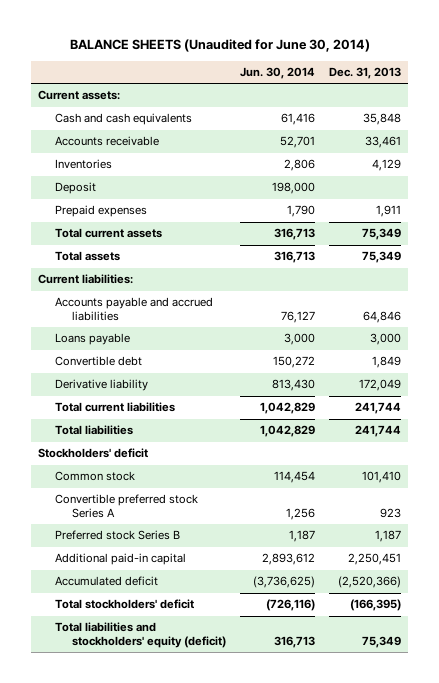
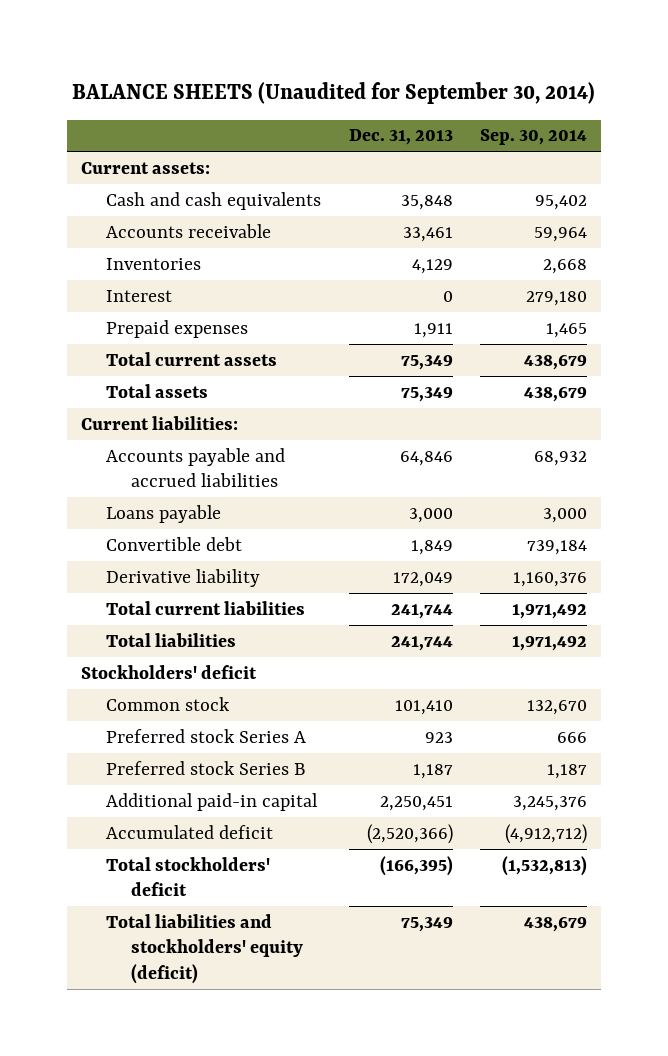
- BALANCE SHEETS (Unaudited for June 30, 2014)
+ BALANCE SHEETS (Unaudited for September 30, 2014)
- | Jun. 30, 2014 | Dec. 31, 2013
+ | Dec. 31, 2013 | Sep. 30, 2014
- Deposit | 198,000 |
+ Interest | 0 | 279,180
- Convertible preferred stock Series A | 1,256 | 923
+ Preferred stock Series A | 923 | 666

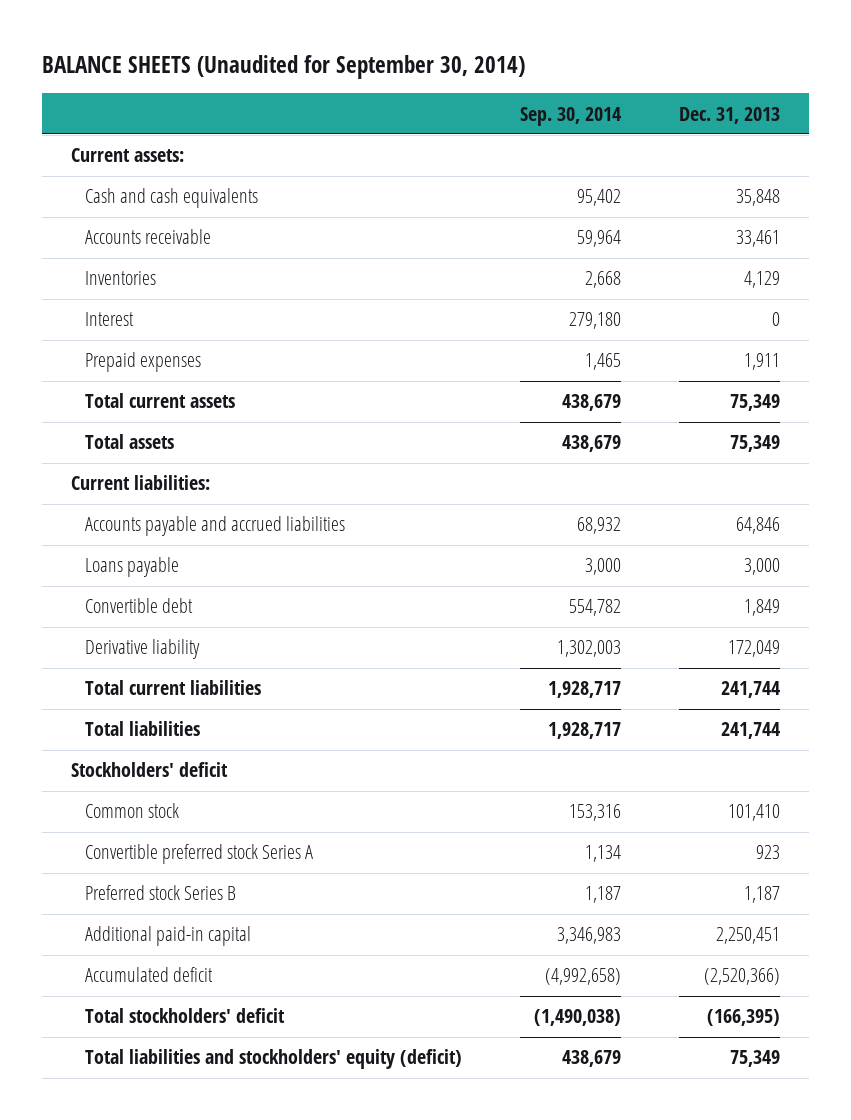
- | Dec. 31, 2013 | Sep. 30, 2014
+ | Sep. 30, 2014 | Dec. 31, 2013
- Convertible debt | 1,849 | 739,184
- Derivative liability | 172,049 | 1,160,376
- Total current liabilities | 241,744 | 1,971,492
- Total liabilities | 241,744 | 1,971,492
+ Convertible debt | 554,782 | 1,849
+ Derivative liability | 1,302,003 | 172,049
+ Total current liabilities | 1,928,717 | 241,744
+ Total liabilities | 1,928,717 | 241,744
- Common stock | 101,410 | 132,670
- Preferred stock Series A | 923 | 666
+ Common stock | 153,316 | 101,410
+ Convertible preferred stock Series A | 1,134 | 923
- Additional paid-in capital | 2,250,451 | 3,245,376
- Accumulated deficit | (2,520,366) | (4,912,712)
- Total stockholders' deficit | (166,395) | (1,532,813)
+ Additional paid-in capital | 3,346,983 | 2,250,451
+ Accumulated deficit | (4,992,658) | (2,520,366)
+ Total stockholders' deficit | (1,490,038) | (166,395)

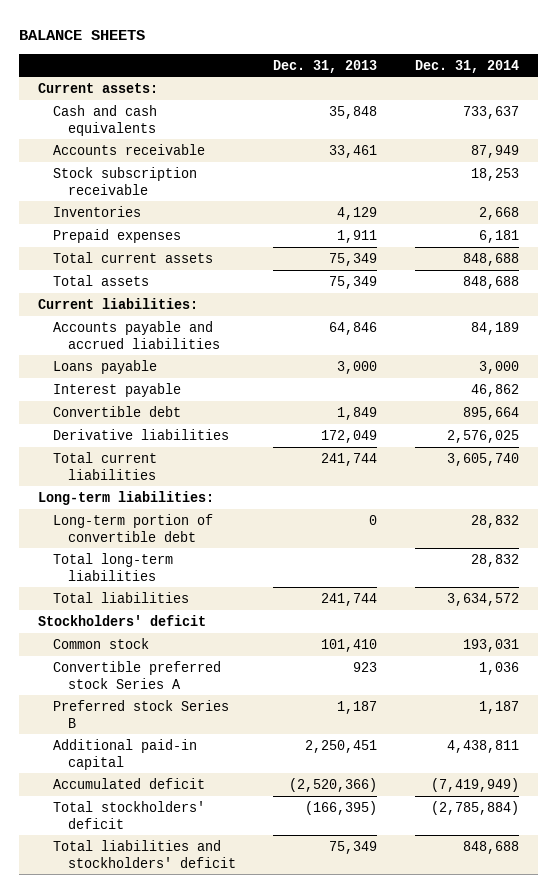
- BALANCE SHEETS (Unaudited for September 30, 2014)
+ BALANCE SHEETS
- | Sep. 30, 2014 | Dec. 31, 2013
+ | Dec. 31, 2013 | Dec. 31, 2014
+ Stock subscription receivable | | 18,253
- Interest | 279,180 | 0
+ Interest payable | | 46,862
- Derivative liability | 1,302,003 | 172,049
+ Derivative liabilities | 172,049 | 2,576,025
+ Long-term liabilities:
+ Long-term portion of convertible debt | 0 | 28,832
+ Total long-term liabilities | | 28,832
- Total liabilities and stockholders' equity (deficit) | 438,679 | 75,349
+ Total liabilities and stockholders' deficit | 75,349 | 848,688

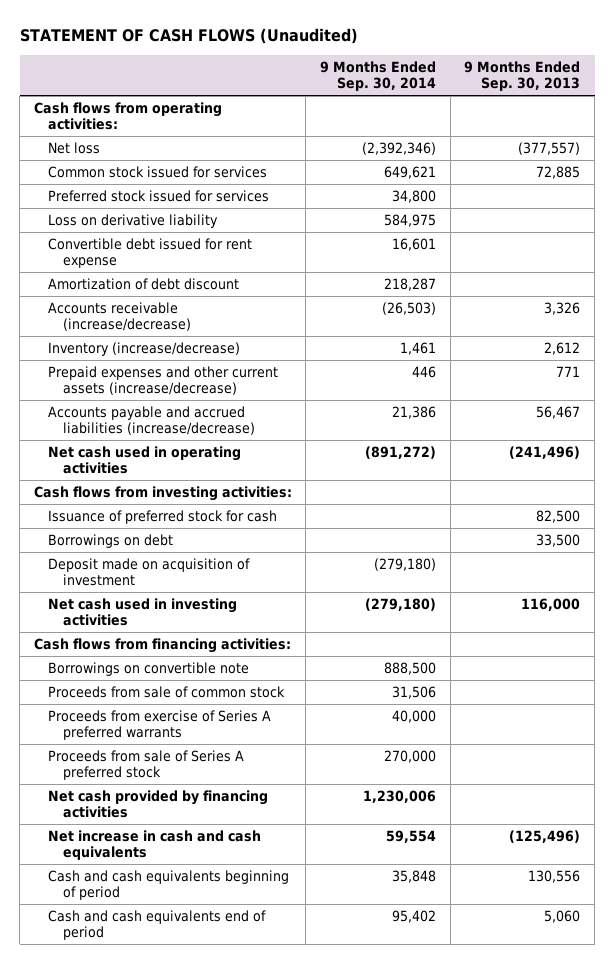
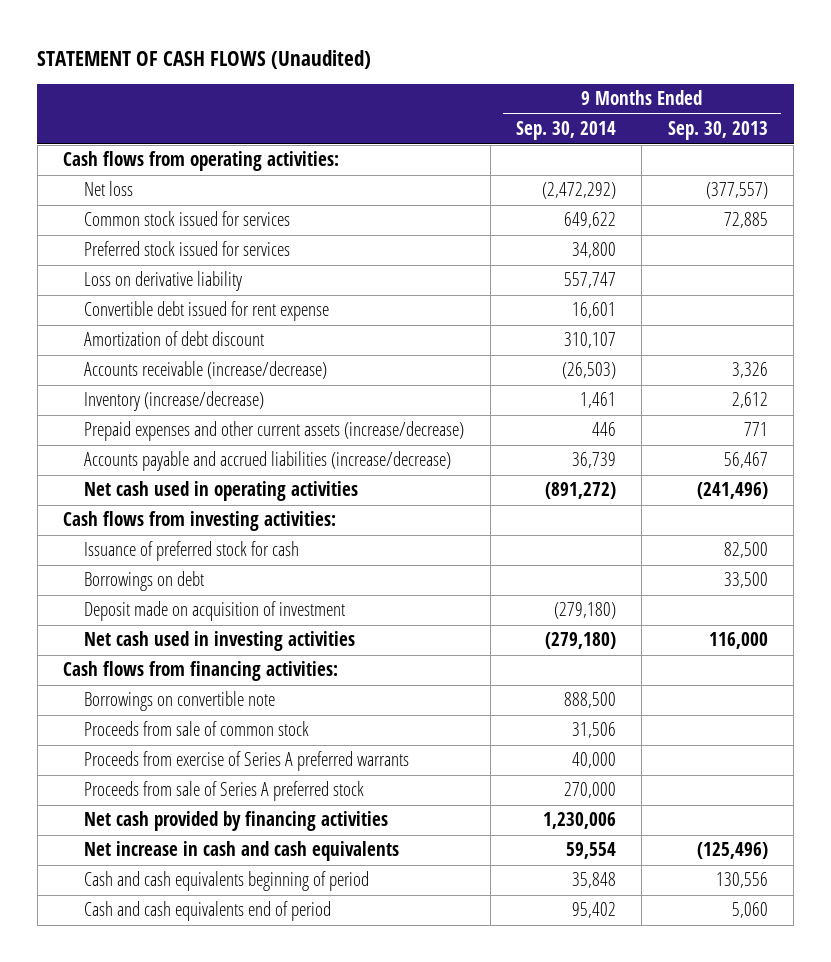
- Net loss | (2,392,346) | (377,557)
- Common stock issued for services | 649,621 | 72,885
+ Net loss | (2,472,292) | (377,557)
+ Common stock issued for services | 649,622 | 72,885
- Loss on derivative liability | 584,975 |
+ Loss on derivative liability | 557,747 |
- Amortization of debt discount | 218,287 |
+ Amortization of debt discount | 310,107 |
- Accounts payable and accrued liabilities (increase/decrease) | 21,386 | 56,467
+ Accounts payable and accrued liabilities (increase/decrease) | 36,739 | 56,467

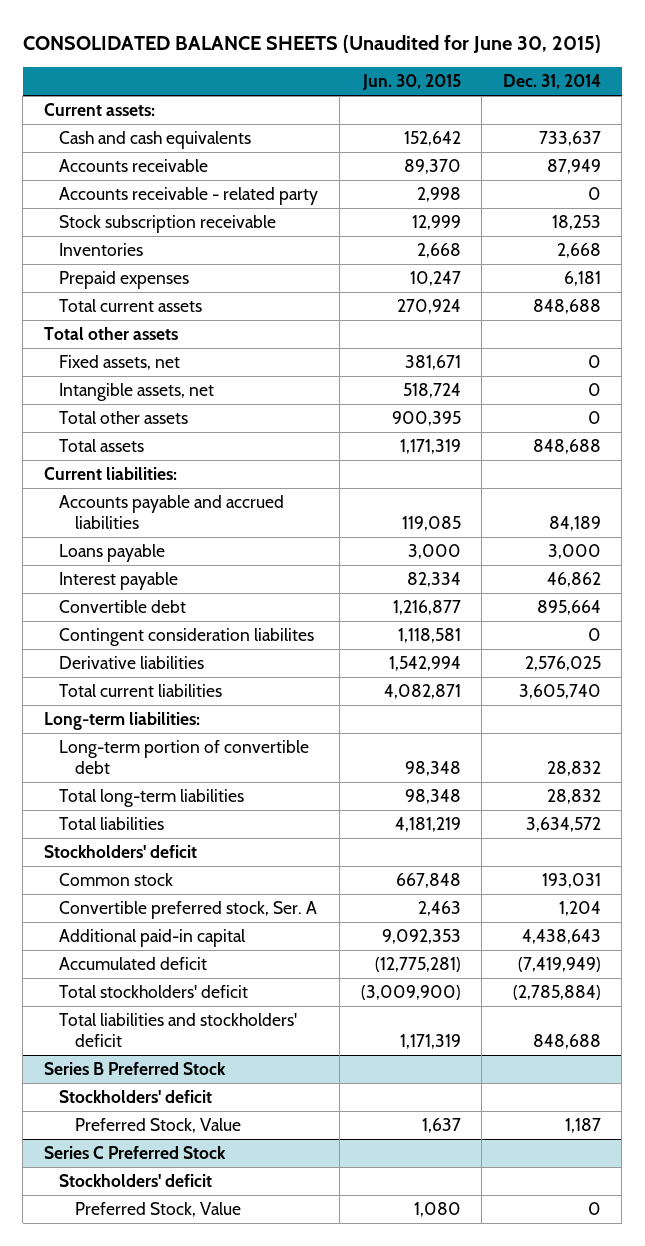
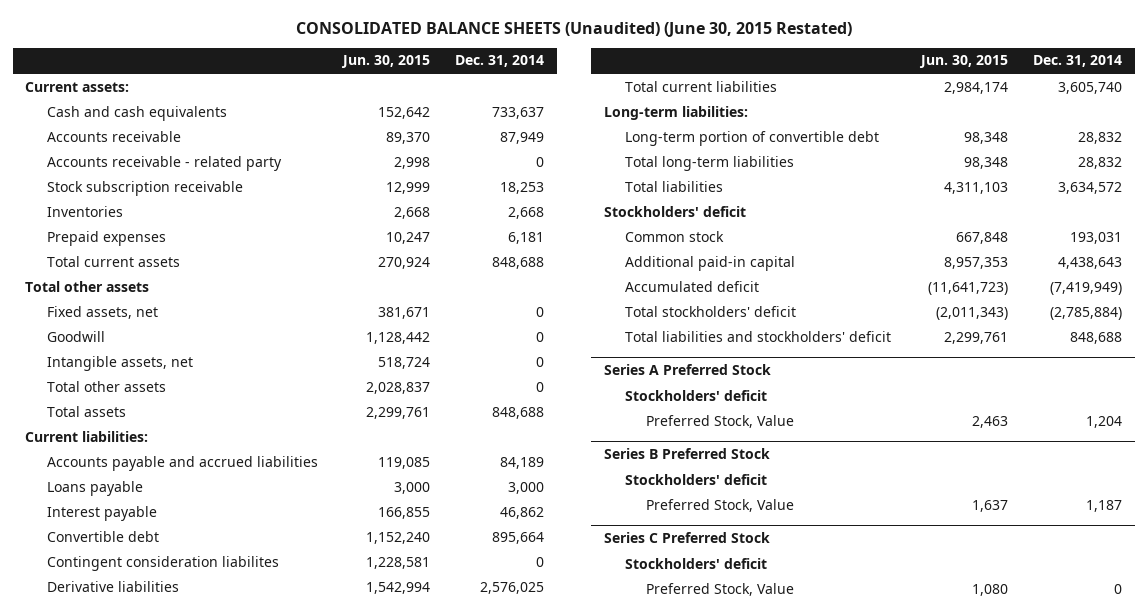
- CONSOLIDATED BALANCE SHEETS (Unaudited for June 30, 2015)
+ CONSOLIDATED BALANCE SHEETS (Unaudited) (June 30, 2015 Restated)
+ Goodwill | 1,128,442 | 0
- Total other assets | 900,395 | 0
- Total assets | 1,171,319 | 848,688
+ Total other assets | 2,028,837 | 0
+ Total assets | 2,299,761 | 848,688
- Interest payable | 82,334 | 46,862
- Convertible debt | 1,216,877 | 895,664
- Contingent consideration liabilites | 1,118,581 | 0
+ Interest payable | 166,855 | 46,862
+ Convertible debt | 1,152,240 | 895,664
+ Contingent consideration liabilites | 1,228,581 | 0
- Total current liabilities | 4,082,871 | 3,605,740
+ Total current liabilities | 2,984,174 | 3,605,740
- Total liabilities | 4,181,219 | 3,634,572
+ Total liabilities | 4,311,103 | 3,634,572
- Convertible preferred stock, Ser. A | 2,463 | 1,204
- Additional paid-in capital | 9,092,353 | 4,438,643
- Accumulated deficit | (12,775,281) | (7,419,949)
- Total stockholders' deficit | (3,009,900) | (2,785,884)
- Total liabilities and stockholders' deficit | 1,171,319 | 848,688
+ Additional paid-in capital | 8,957,353 | 4,438,643
+ Accumulated deficit | (11,641,723) | (7,419,949)
+ Total stockholders' deficit | (2,011,343) | (2,785,884)
+ Total liabilities and stockholders' deficit | 2,299,761 | 848,688
+ Series A Preferred Stock
+ Stockholders' deficit
+ Preferred Stock, Value | 2,463 | 1,204

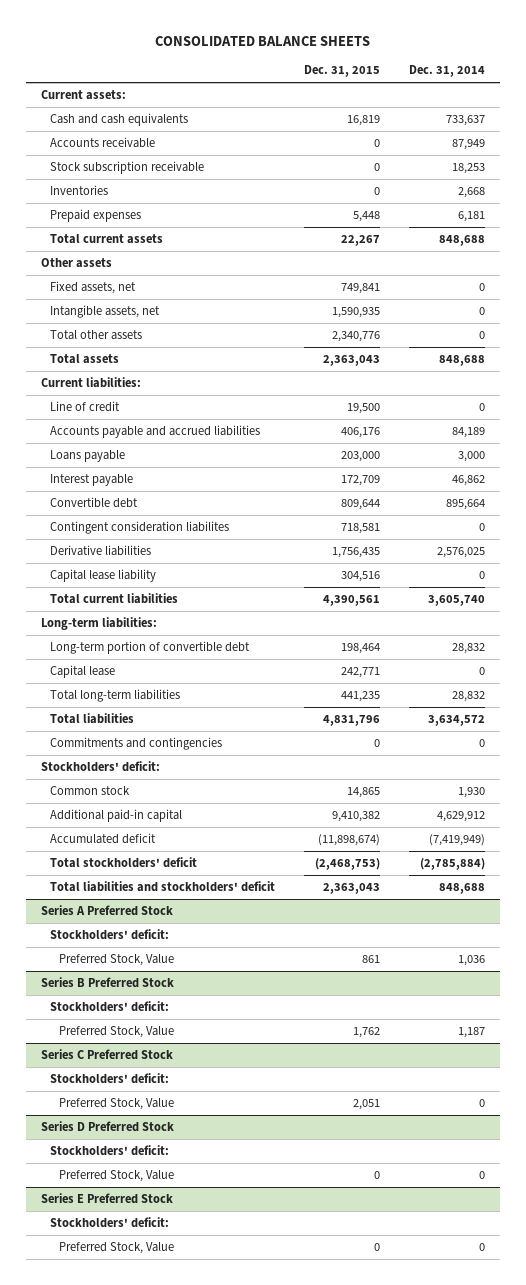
- CONSOLIDATED BALANCE SHEETS (Unaudited) (June 30, 2015 Restated)
+ CONSOLIDATED BALANCE SHEETS
- | Jun. 30, 2015 | Dec. 31, 2014
+ | Dec. 31, 2015 | Dec. 31, 2014
- Accounts receivable - related party | 2,998 | 0
- Total other assets
+ Other assets
- Goodwill | 1,128,442 | 0
+ Line of credit | 19,500 | 0
+ Capital lease liability | 304,516 | 0
+ Capital lease | 242,771 | 0
- Stockholders' deficit
- Common stock | 667,848 | 193,031
- Additional paid-in capital | 8,957,353 | 4,438,643
+ Commitments and contingencies | 0 | 0
+ Stockholders' deficit:
+ Common stock | 14,865 | 1,930
+ Additional paid-in capital | 9,410,382 | 4,629,912
@ Series A Preferred Stock
- Stockholders' deficit
- Preferred Stock, Value | 2,463 | 1,204
+ Stockholders' deficit:
+ Preferred Stock, Value | 861 | 1,036
@ Series B Preferred Stock
- Stockholders' deficit
+ Stockholders' deficit:
@ Series C Preferred Stock
- Stockholders' deficit
+ Stockholders' deficit:
+ Series D Preferred Stock
+ Stockholders' deficit:
+ Preferred Stock, Value | 0 | 0
+ Series E Preferred Stock
+ Stockholders' deficit:
+ Preferred Stock, Value | 0 | 0

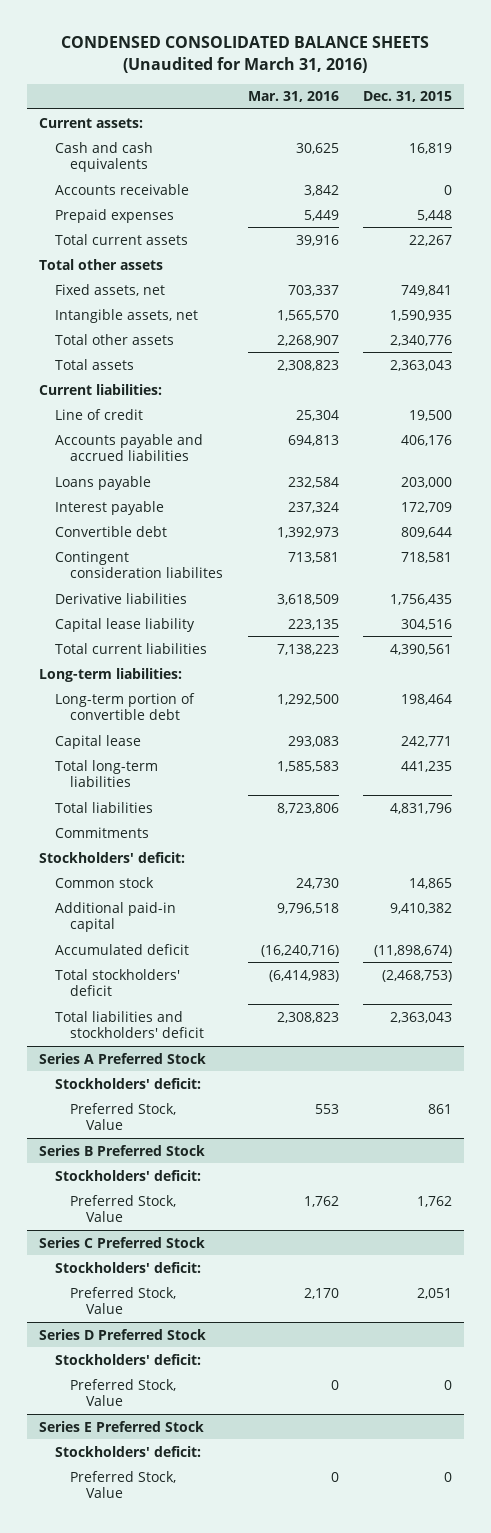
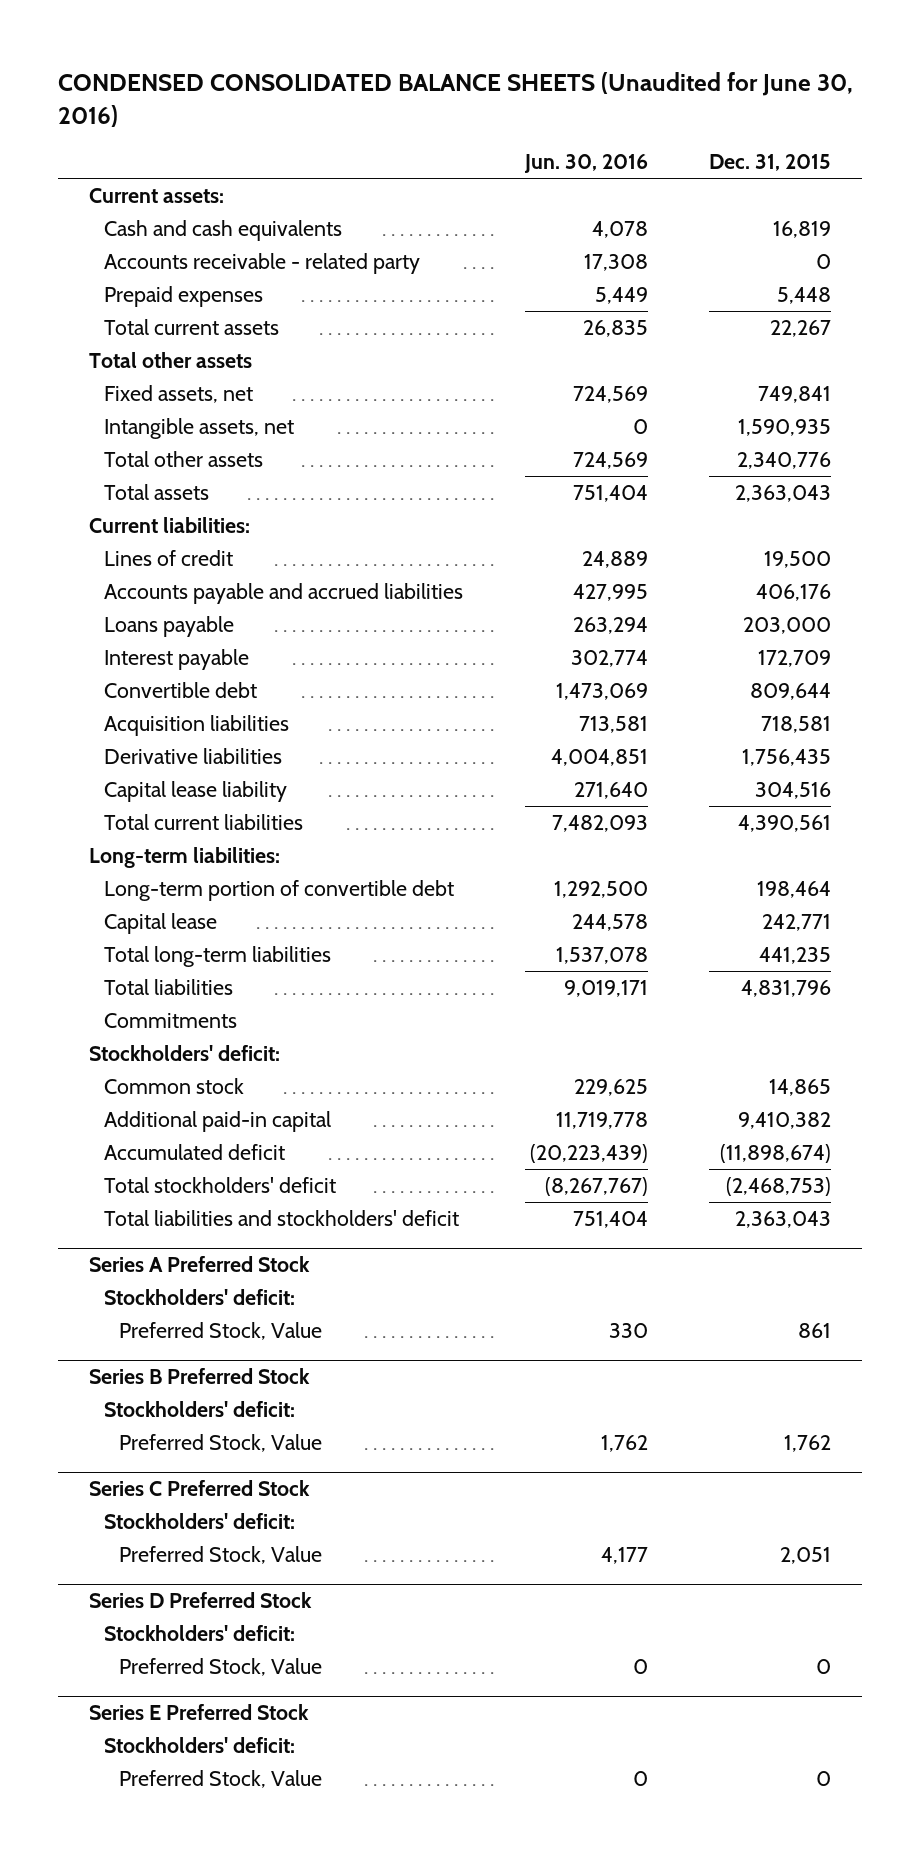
- CONDENSED CONSOLIDATED BALANCE SHEETS (Unaudited for March 31, 2016)
+ CONDENSED CONSOLIDATED BALANCE SHEETS (Unaudited for June 30, 2016)
- | Mar. 31, 2016 | Dec. 31, 2015
+ | Jun. 30, 2016 | Dec. 31, 2015
- Accounts receivable | 3,842 | 0
+ Accounts receivable - related party | 17,308 | 0
- Line of credit | 25,304 | 19,500
+ Lines of credit | 24,889 | 19,500
- Contingent consideration liabilites | 713,581 | 718,581
+ Acquisition liabilities | 713,581 | 718,581

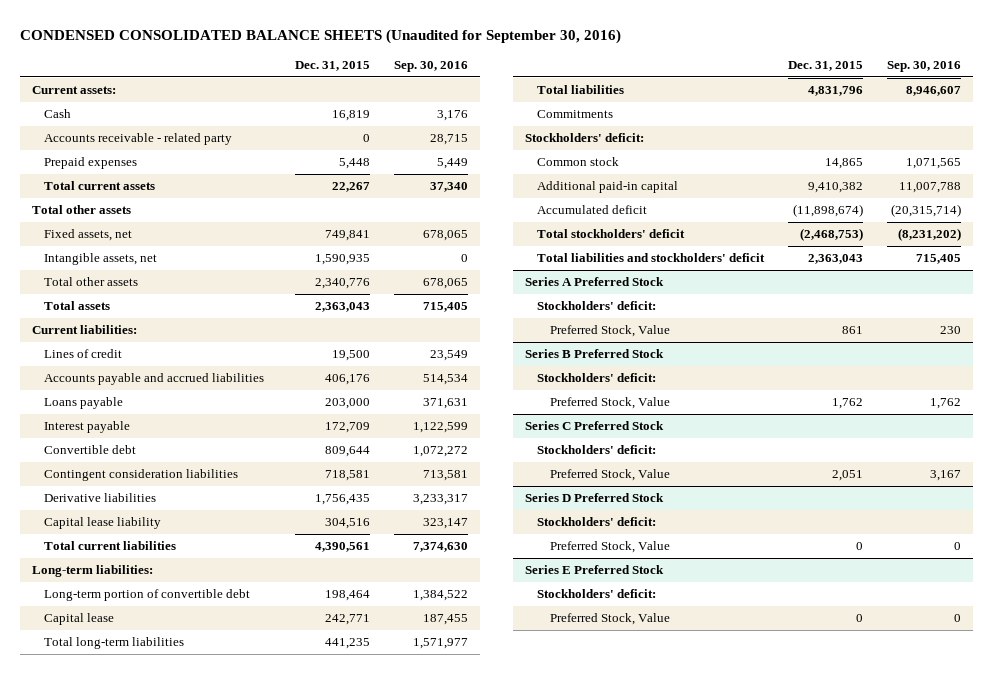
- CONDENSED CONSOLIDATED BALANCE SHEETS (Unaudited for June 30, 2016)
+ CONDENSED CONSOLIDATED BALANCE SHEETS (Unaudited for September 30, 2016)
- | Jun. 30, 2016 | Dec. 31, 2015
+ | Dec. 31, 2015 | Sep. 30, 2016
- Cash and cash equivalents | 4,078 | 16,819
+ Cash | 16,819 | 3,176
- Acquisition liabilities | 713,581 | 718,581
+ Contingent consideration liabilities | 718,581 | 713,581

